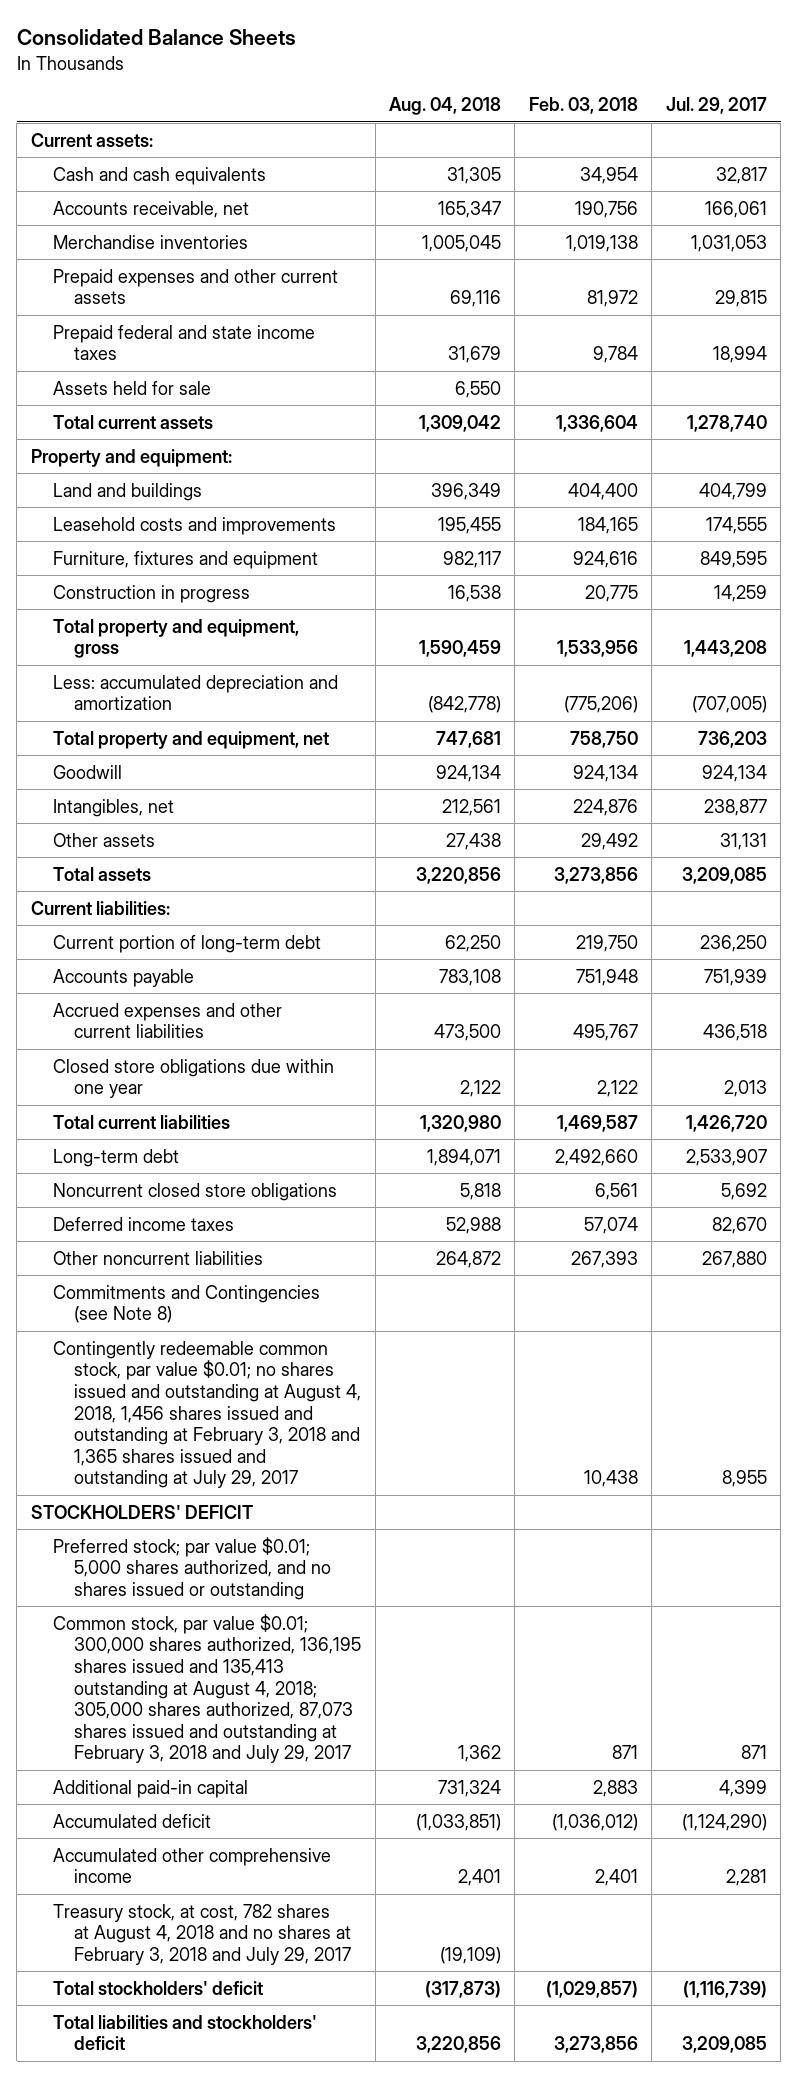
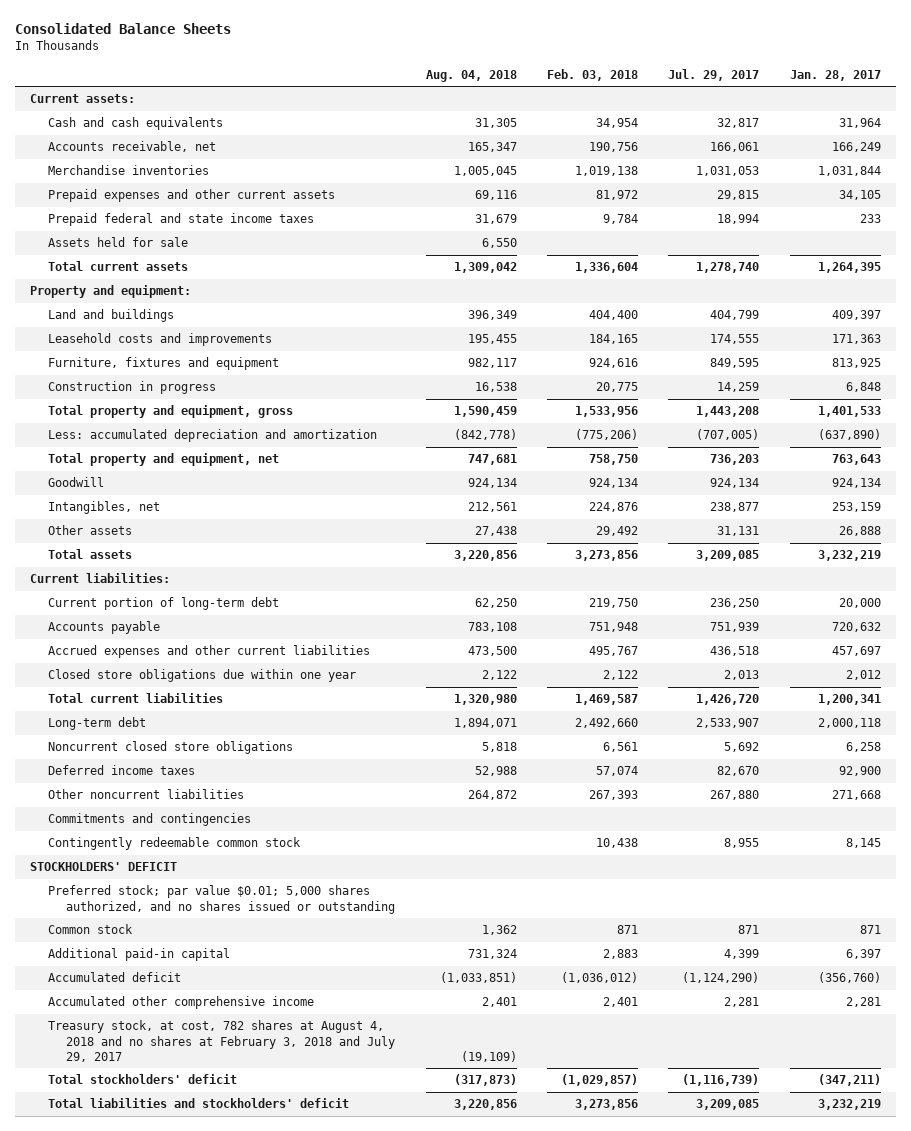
- | Aug. 04, 2018 | Feb. 03, 2018 | Jul. 29, 2017
+ | Aug. 04, 2018 | Feb. 03, 2018 | Jul. 29, 2017 | Jan. 28, 2017
- Commitments and Contingencies (see Note 8)
- Contingently redeemable common stock, par value $0.01; no shares issued and outstanding at August 4, 2018, 1,456 shares issued and outstanding at February 3, 2018 and 1,365 shares issued and outstanding at July 29, 2017 | | 10,438 | 8,955
+ Commitments and contingencies
+ Contingently redeemable common stock | | 10,438 | 8,955 | 8,145
- Common stock, par value $0.01; 300,000 shares authorized, 136,195 shares issued and 135,413 outstanding at August 4, 2018; 305,000 shares authorized, 87,073 shares issued and outstanding at February 3, 2018 and July 29, 2017 | 1,362 | 871 | 871
+ Common stock | 1,362 | 871 | 871 | 871

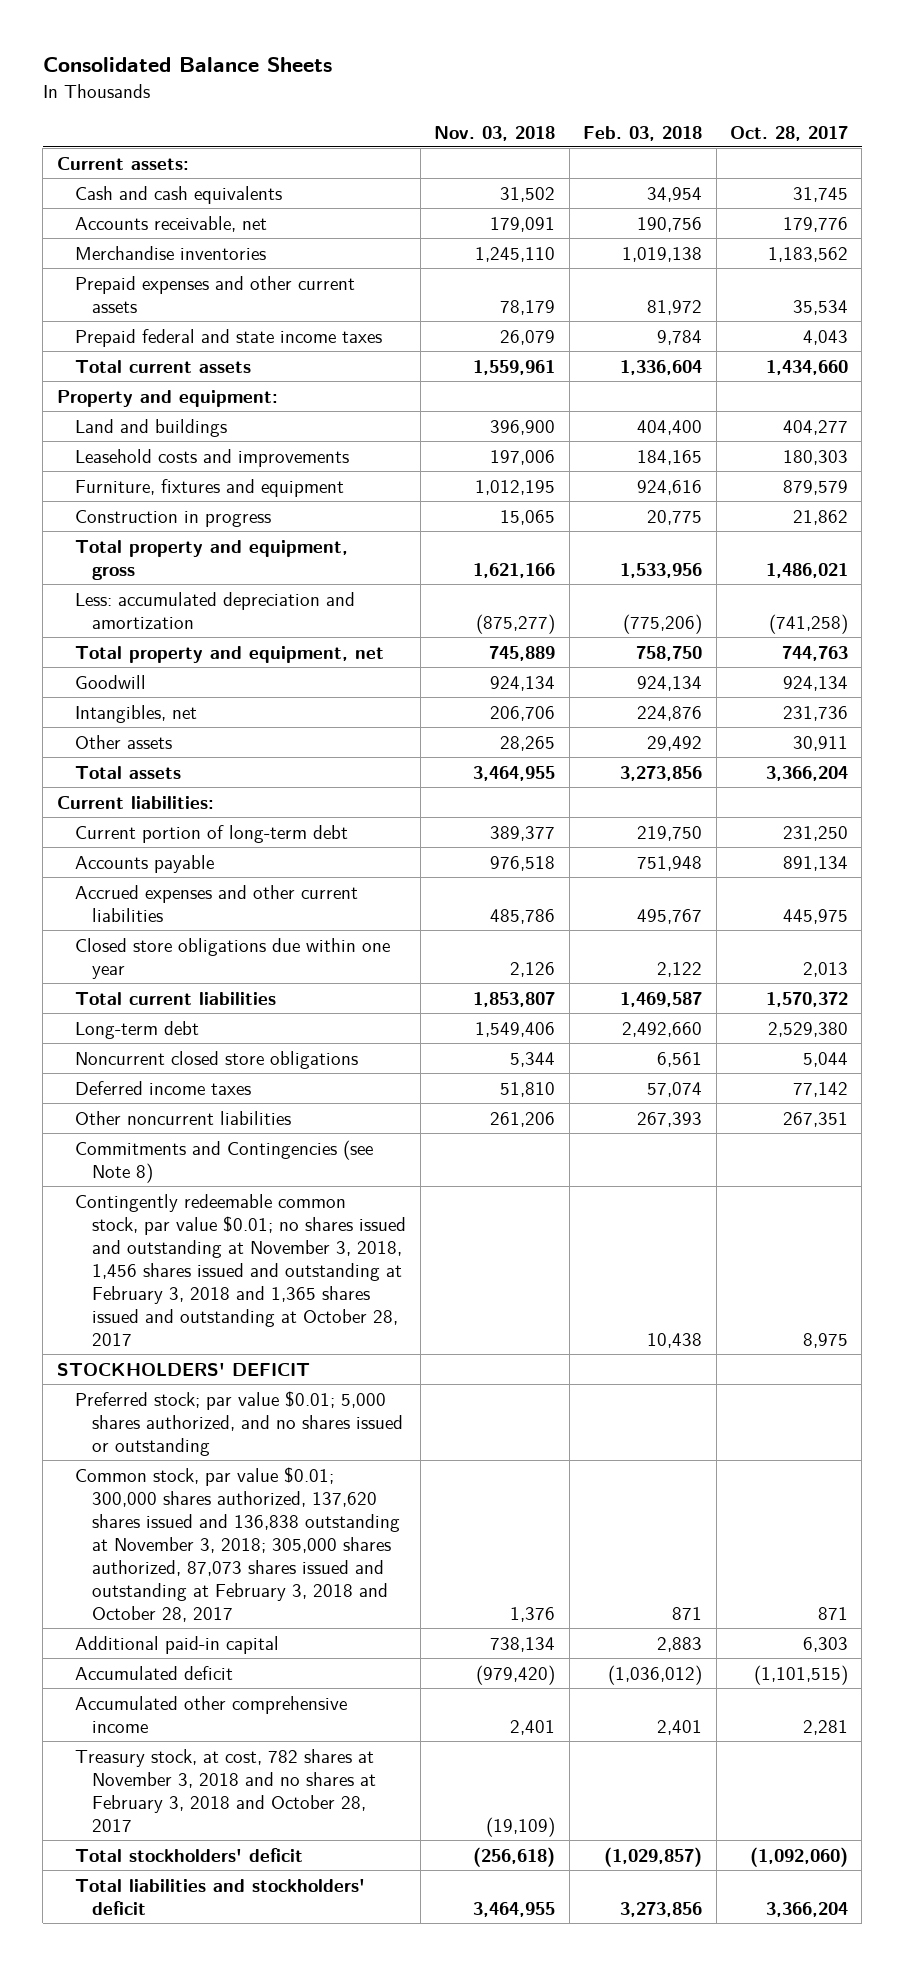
- | Aug. 04, 2018 | Feb. 03, 2018 | Jul. 29, 2017 | Jan. 28, 2017
+ | Nov. 03, 2018 | Feb. 03, 2018 | Oct. 28, 2017
- Assets held for sale | 6,550 | | |
- Commitments and contingencies
- Contingently redeemable common stock | | 10,438 | 8,955 | 8,145
+ Commitments and Contingencies (see Note 8)
+ Contingently redeemable common stock, par value $0.01; no shares issued and outstanding at November 3, 2018, 1,456 shares issued and outstanding at February 3, 2018 and 1,365 shares issued and outstanding at October 28, 2017 | | 10,438 | 8,975
- Common stock | 1,362 | 871 | 871 | 871
+ Common stock, par value $0.01; 300,000 shares authorized, 137,620 shares issued and 136,838 outstanding at November 3, 2018; 305,000 shares authorized, 87,073 shares issued and outstanding at February 3, 2018 and October 28, 2017 | 1,376 | 871 | 871
- Treasury stock, at cost, 782 shares at August 4, 2018 and no shares at February 3, 2018 and July 29, 2017 | (19,109) | | |
+ Treasury stock, at cost, 782 shares at November 3, 2018 and no shares at February 3, 2018 and October 28, 2017 | (19,109) | |

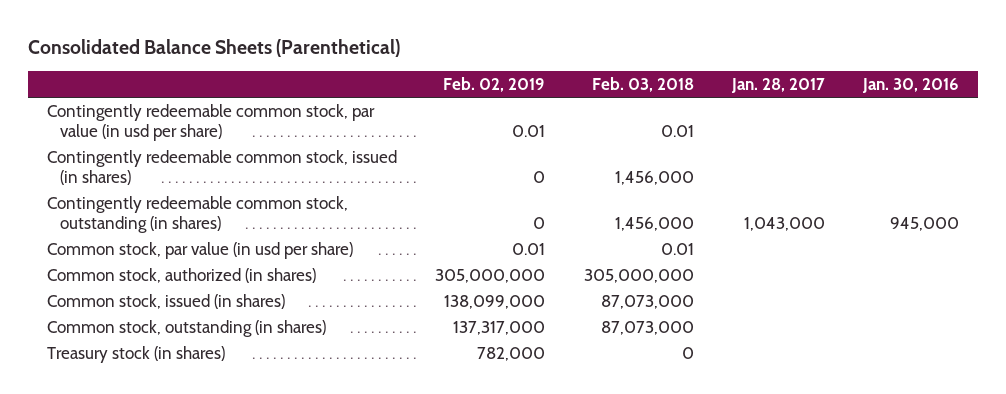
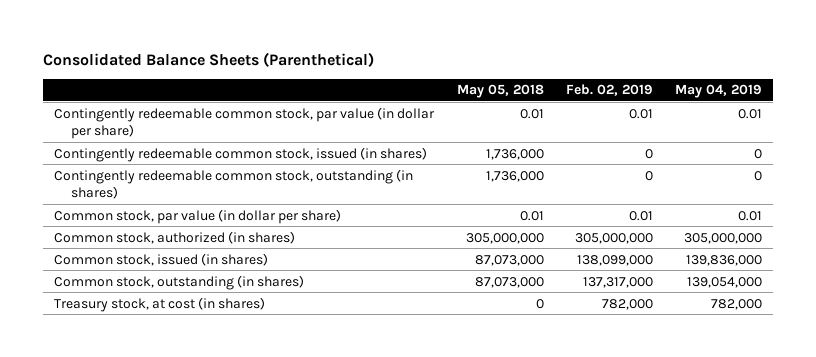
- | Feb. 02, 2019 | Feb. 03, 2018 | Jan. 28, 2017 | Jan. 30, 2016
+ | May 05, 2018 | Feb. 02, 2019 | May 04, 2019
- Contingently redeemable common stock, par value (in usd per share) | 0.01 | 0.01 | |
+ Contingently redeemable common stock, par value (in dollar per share) | 0.01 | 0.01 | 0.01
- Common stock, par value (in usd per share) | 0.01 | 0.01 | |
+ Common stock, par value (in dollar per share) | 0.01 | 0.01 | 0.01
- Treasury stock (in shares) | 782,000 | 0 | |
+ Treasury stock, at cost (in shares) | 0 | 782,000 | 782,000

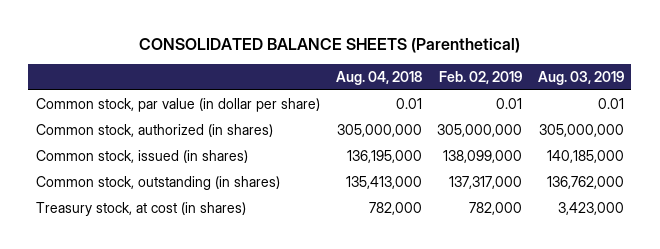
- Consolidated Balance Sheets (Parenthetical)
+ CONSOLIDATED BALANCE SHEETS (Parenthetical)
- | May 05, 2018 | Feb. 02, 2019 | May 04, 2019
+ | Aug. 04, 2018 | Feb. 02, 2019 | Aug. 03, 2019
- Contingently redeemable common stock, par value (in dollar per share) | 0.01 | 0.01 | 0.01
- Contingently redeemable common stock, issued (in shares) | 1,736,000 | 0 | 0
- Contingently redeemable common stock, outstanding (in shares) | 1,736,000 | 0 | 0

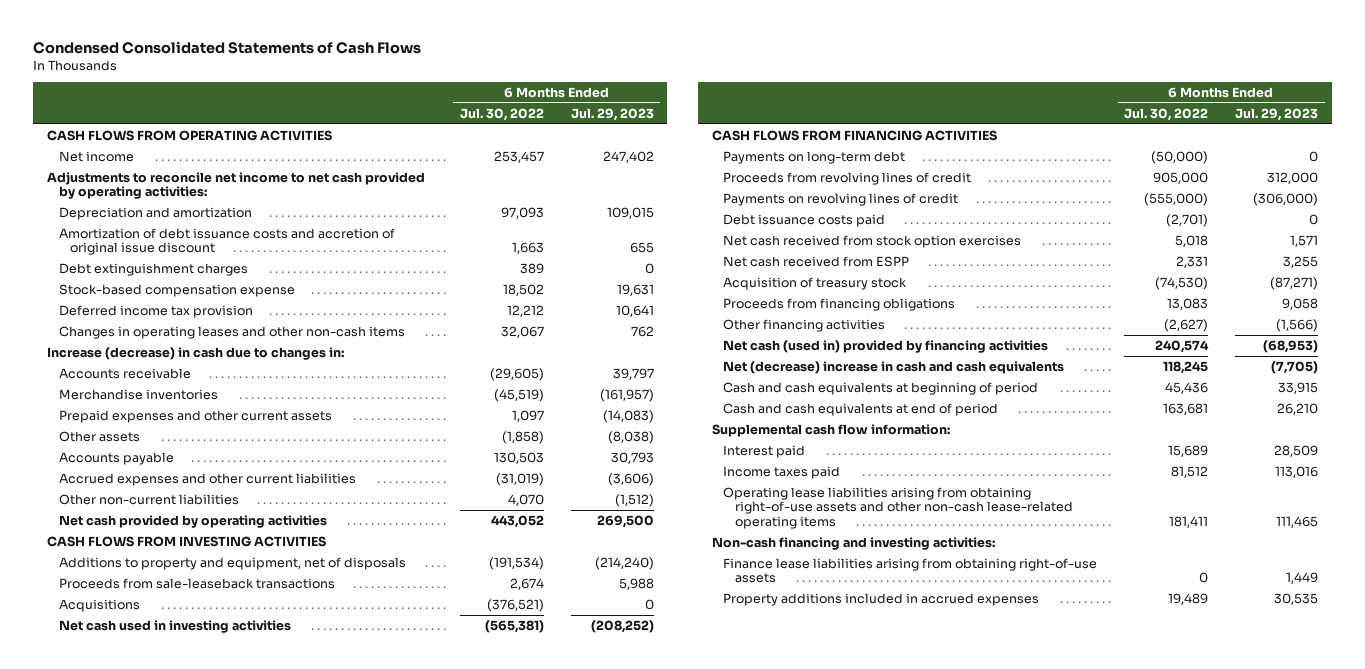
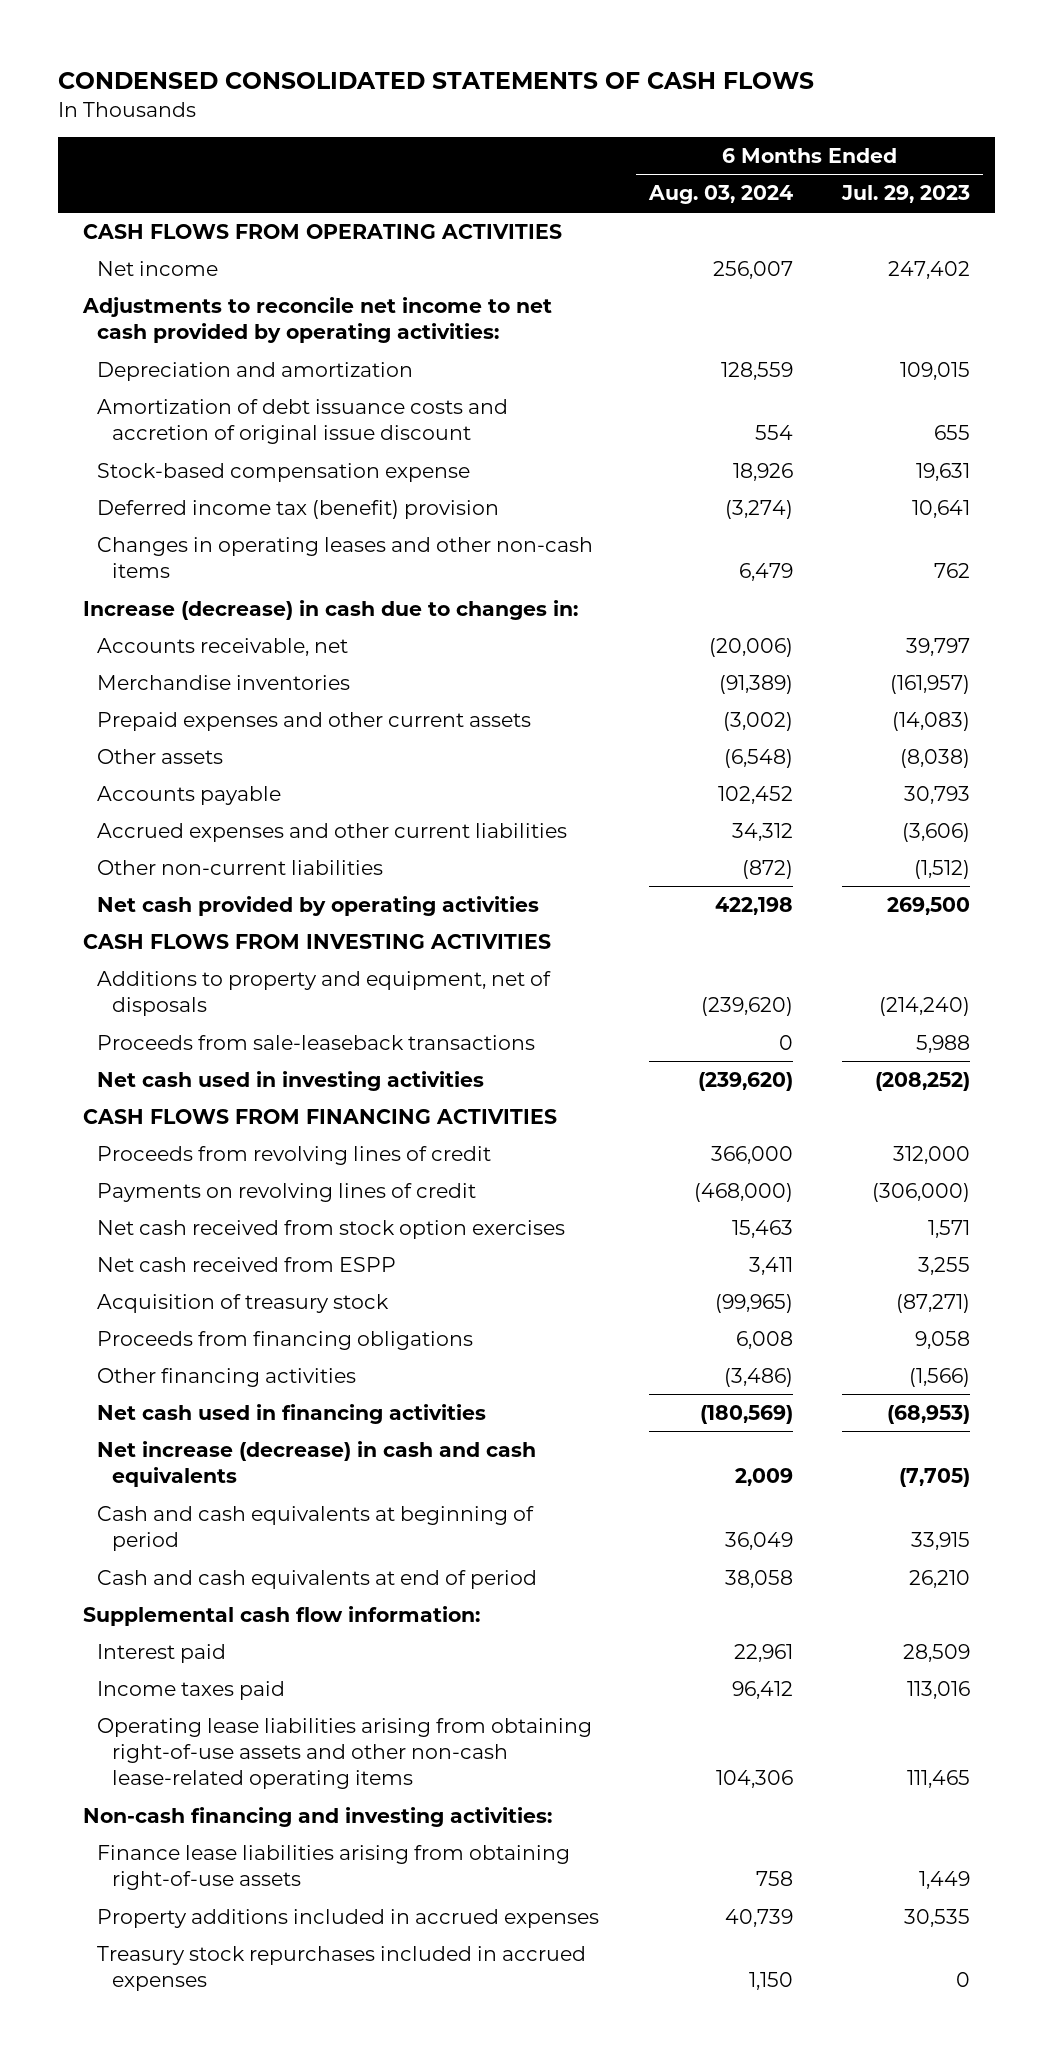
- Condensed Consolidated Statements of Cash Flows
+ CONDENSED CONSOLIDATED STATEMENTS OF CASH FLOWS
- | 6 Months Ended Jul. 30, 2022 | 6 Months Ended Jul. 29, 2023
+ | 6 Months Ended Aug. 03, 2024 | 6 Months Ended Jul. 29, 2023
- Debt extinguishment charges | 389 | 0
- Deferred income tax provision | 12,212 | 10,641
+ Deferred income tax (benefit) provision | (3,274) | 10,641
- Accounts receivable | (29,605) | 39,797
+ Accounts receivable, net | (20,006) | 39,797
- Acquisitions | (376,521) | 0
- Payments on long-term debt | (50,000) | 0
- Debt issuance costs paid | (2,701) | 0
- Net cash (used in) provided by financing activities | 240,574 | (68,953)
- Net (decrease) increase in cash and cash equivalents | 118,245 | (7,705)
+ Net cash used in financing activities | (180,569) | (68,953)
+ Net increase (decrease) in cash and cash equivalents | 2,009 | (7,705)
+ Treasury stock repurchases included in accrued expenses | 1,150 | 0

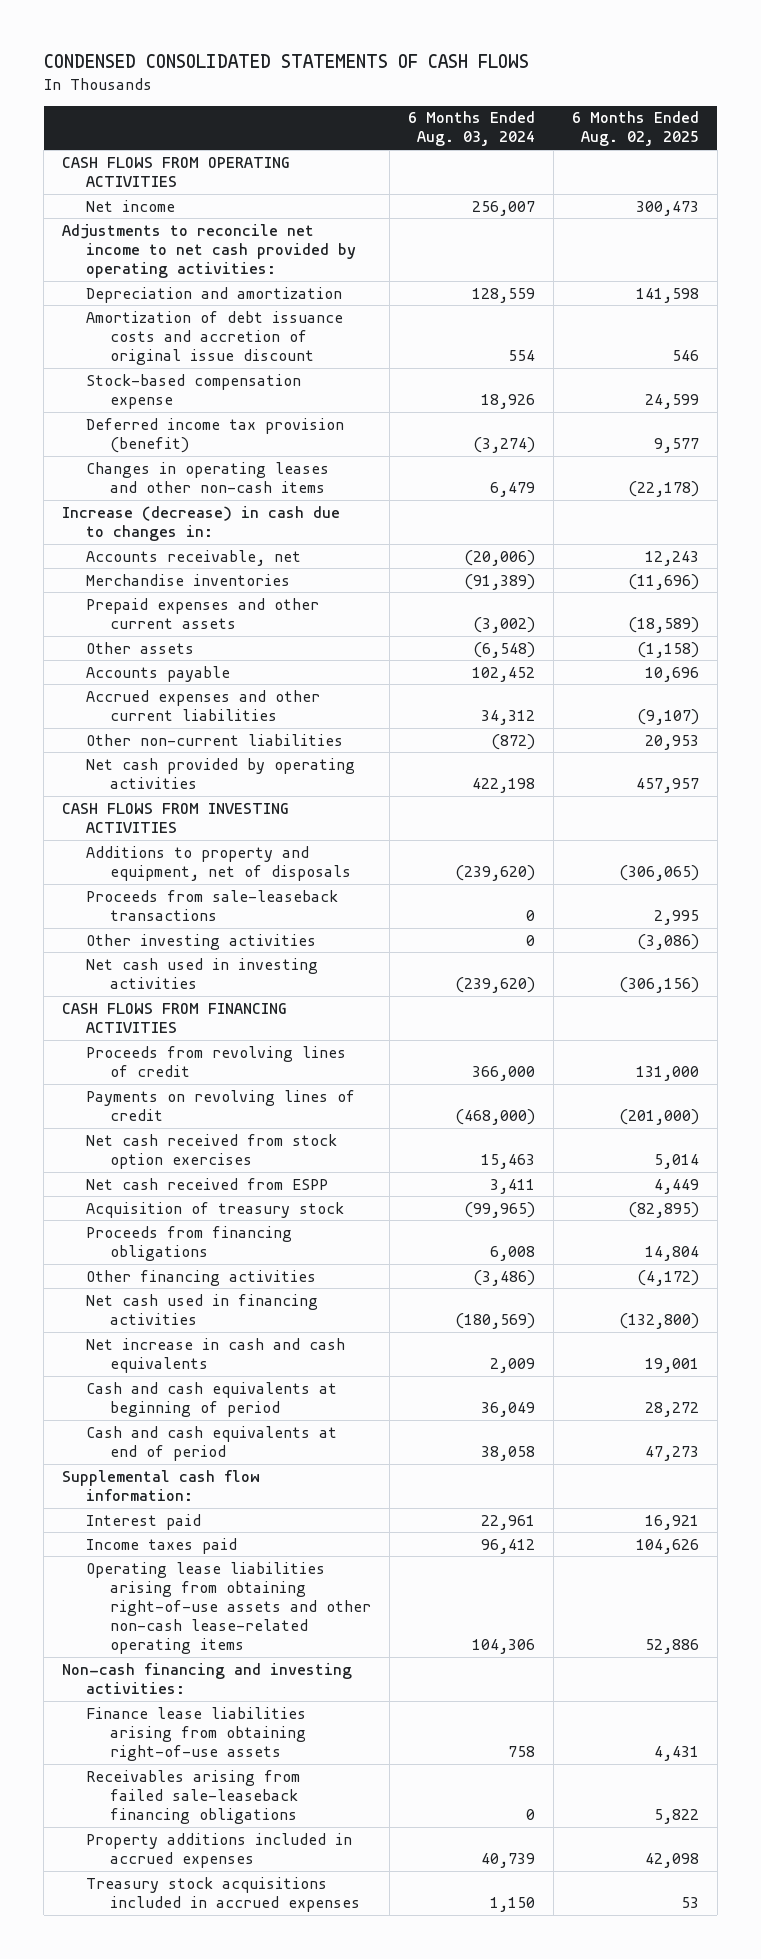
- | 6 Months Ended Aug. 03, 2024 | 6 Months Ended Jul. 29, 2023
+ | 6 Months Ended Aug. 03, 2024 | 6 Months Ended Aug. 02, 2025
- Deferred income tax (benefit) provision | (3,274) | 10,641
+ Deferred income tax provision (benefit) | (3,274) | 9,577
+ Other investing activities | 0 | (3,086)
- Net increase (decrease) in cash and cash equivalents | 2,009 | (7,705)
+ Net increase in cash and cash equivalents | 2,009 | 19,001
+ Receivables arising from failed sale-leaseback financing obligations | 0 | 5,822
- Treasury stock repurchases included in accrued expenses | 1,150 | 0
+ Treasury stock acquisitions included in accrued expenses | 1,150 | 53

